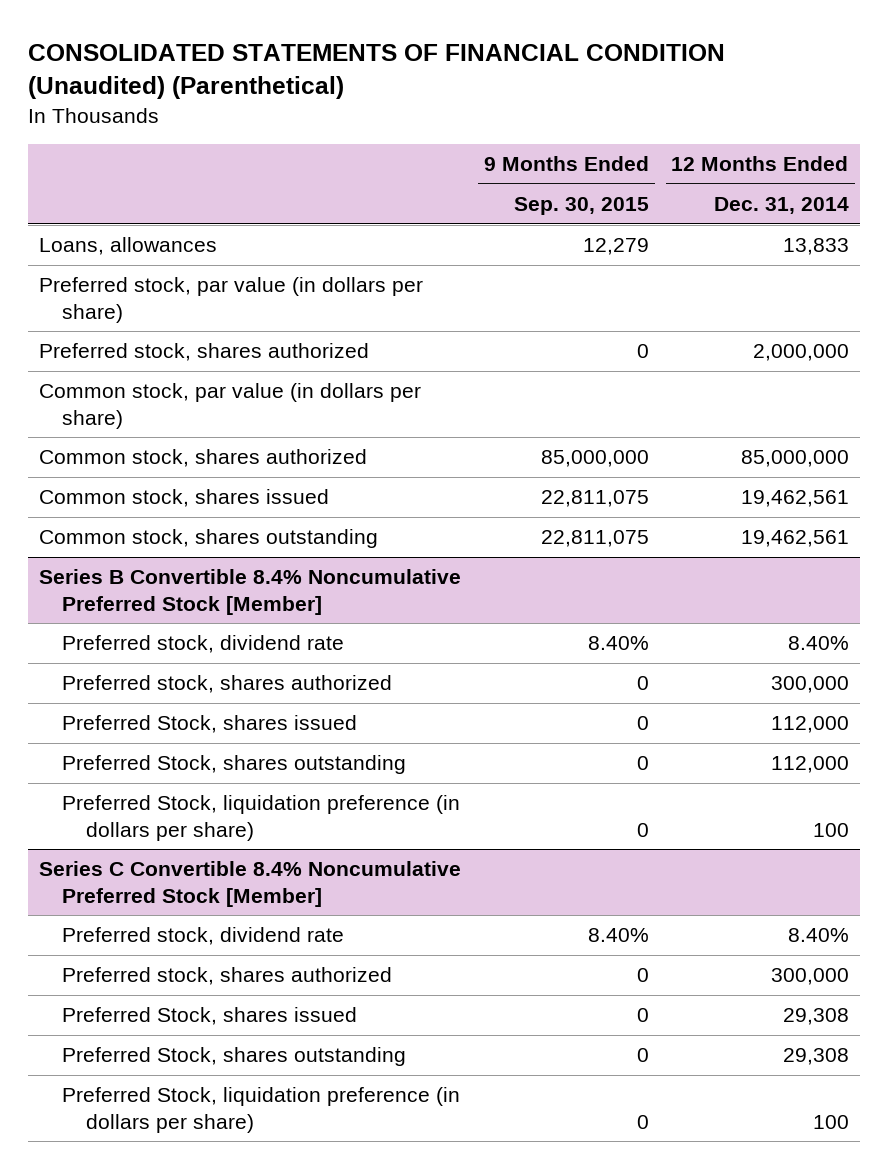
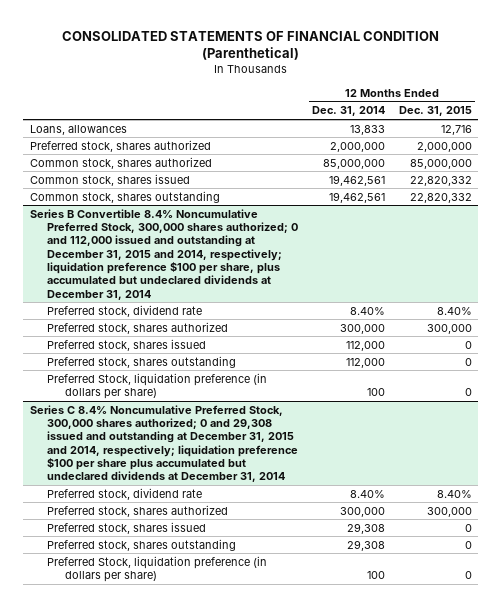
- CONSOLIDATED STATEMENTS OF FINANCIAL CONDITION (Unaudited) (Parenthetical)
+ CONSOLIDATED STATEMENTS OF FINANCIAL CONDITION (Parenthetical)
- | 9 Months Ended Sep. 30, 2015 | 12 Months Ended Dec. 31, 2014
+ | 12 Months Ended Dec. 31, 2014 | 12 Months Ended Dec. 31, 2015
- Preferred stock, par value (in dollars per share)
- Common stock, par value (in dollars per share)
- Series B Convertible 8.4% Noncumulative Preferred Stock [Member]
+ Series B Convertible 8.4% Noncumulative Preferred Stock, 300,000 shares authorized; 0 and 112,000 issued and outstanding at December 31, 2015 and 2014, respectively; liquidation preference $100 per share, plus accumulated but undeclared dividends at December 31, 2014
- Preferred Stock, shares issued | 0 | 112,000
- Preferred Stock, shares outstanding | 0 | 112,000
+ Preferred stock, shares issued | 112,000 | 0
+ Preferred stock, shares outstanding | 112,000 | 0
- Series C Convertible 8.4% Noncumulative Preferred Stock [Member]
+ Series C 8.4% Noncumulative Preferred Stock, 300,000 shares authorized; 0 and 29,308 issued and outstanding at December 31, 2015 and 2014, respectively; liquidation preference $100 per share plus accumulated but undeclared dividends at December 31, 2014
- Preferred Stock, shares issued | 0 | 29,308
- Preferred Stock, shares outstanding | 0 | 29,308
+ Preferred stock, shares issued | 29,308 | 0
+ Preferred stock, shares outstanding | 29,308 | 0

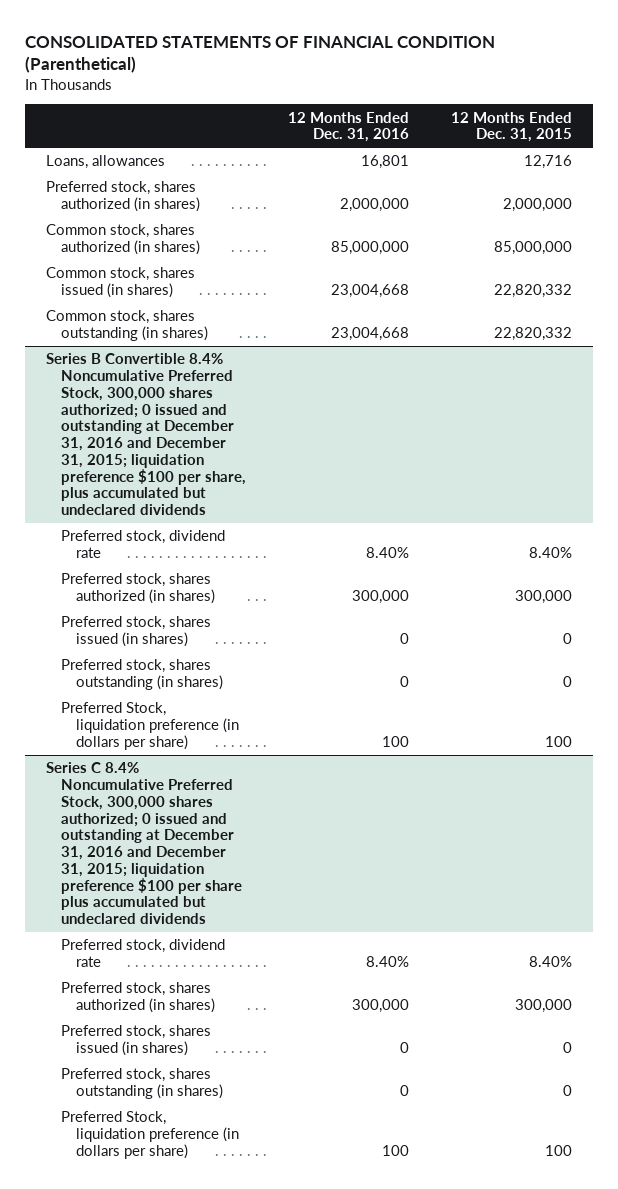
- | 12 Months Ended Dec. 31, 2014 | 12 Months Ended Dec. 31, 2015
+ | 12 Months Ended Dec. 31, 2016 | 12 Months Ended Dec. 31, 2015
- Preferred stock, shares authorized | 2,000,000 | 2,000,000
- Common stock, shares authorized | 85,000,000 | 85,000,000
- Common stock, shares issued | 19,462,561 | 22,820,332
- Common stock, shares outstanding | 19,462,561 | 22,820,332
- Series B Convertible 8.4% Noncumulative Preferred Stock, 300,000 shares authorized; 0 and 112,000 issued and outstanding at December 31, 2015 and 2014, respectively; liquidation preference $100 per share, plus accumulated but undeclared dividends at December 31, 2014
+ Preferred stock, shares authorized (in shares) | 2,000,000 | 2,000,000
+ Common stock, shares authorized (in shares) | 85,000,000 | 85,000,000
+ Common stock, shares issued (in shares) | 23,004,668 | 22,820,332
+ Common stock, shares outstanding (in shares) | 23,004,668 | 22,820,332
+ Series B Convertible 8.4% Noncumulative Preferred Stock, 300,000 shares authorized; 0 issued and outstanding at December 31, 2016 and December 31, 2015; liquidation preference $100 per share, plus accumulated but undeclared dividends
- Preferred stock, shares authorized | 300,000 | 300,000
- Preferred stock, shares issued | 112,000 | 0
- Preferred stock, shares outstanding | 112,000 | 0
- Preferred Stock, liquidation preference (in dollars per share) | 100 | 0
- Series C 8.4% Noncumulative Preferred Stock, 300,000 shares authorized; 0 and 29,308 issued and outstanding at December 31, 2015 and 2014, respectively; liquidation preference $100 per share plus accumulated but undeclared dividends at December 31, 2014
+ Preferred stock, shares authorized (in shares) | 300,000 | 300,000
+ Preferred stock, shares issued (in shares) | 0 | 0
+ Preferred stock, shares outstanding (in shares) | 0 | 0
+ Preferred Stock, liquidation preference (in dollars per share) | 100 | 100
+ Series C 8.4% Noncumulative Preferred Stock, 300,000 shares authorized; 0 issued and outstanding at December 31, 2016 and December 31, 2015; liquidation preference $100 per share plus accumulated but undeclared dividends
- Preferred stock, shares authorized | 300,000 | 300,000
- Preferred stock, shares issued | 29,308 | 0
- Preferred stock, shares outstanding | 29,308 | 0
- Preferred Stock, liquidation preference (in dollars per share) | 100 | 0
+ Preferred stock, shares authorized (in shares) | 300,000 | 300,000
+ Preferred stock, shares issued (in shares) | 0 | 0
+ Preferred stock, shares outstanding (in shares) | 0 | 0
+ Preferred Stock, liquidation preference (in dollars per share) | 100 | 100

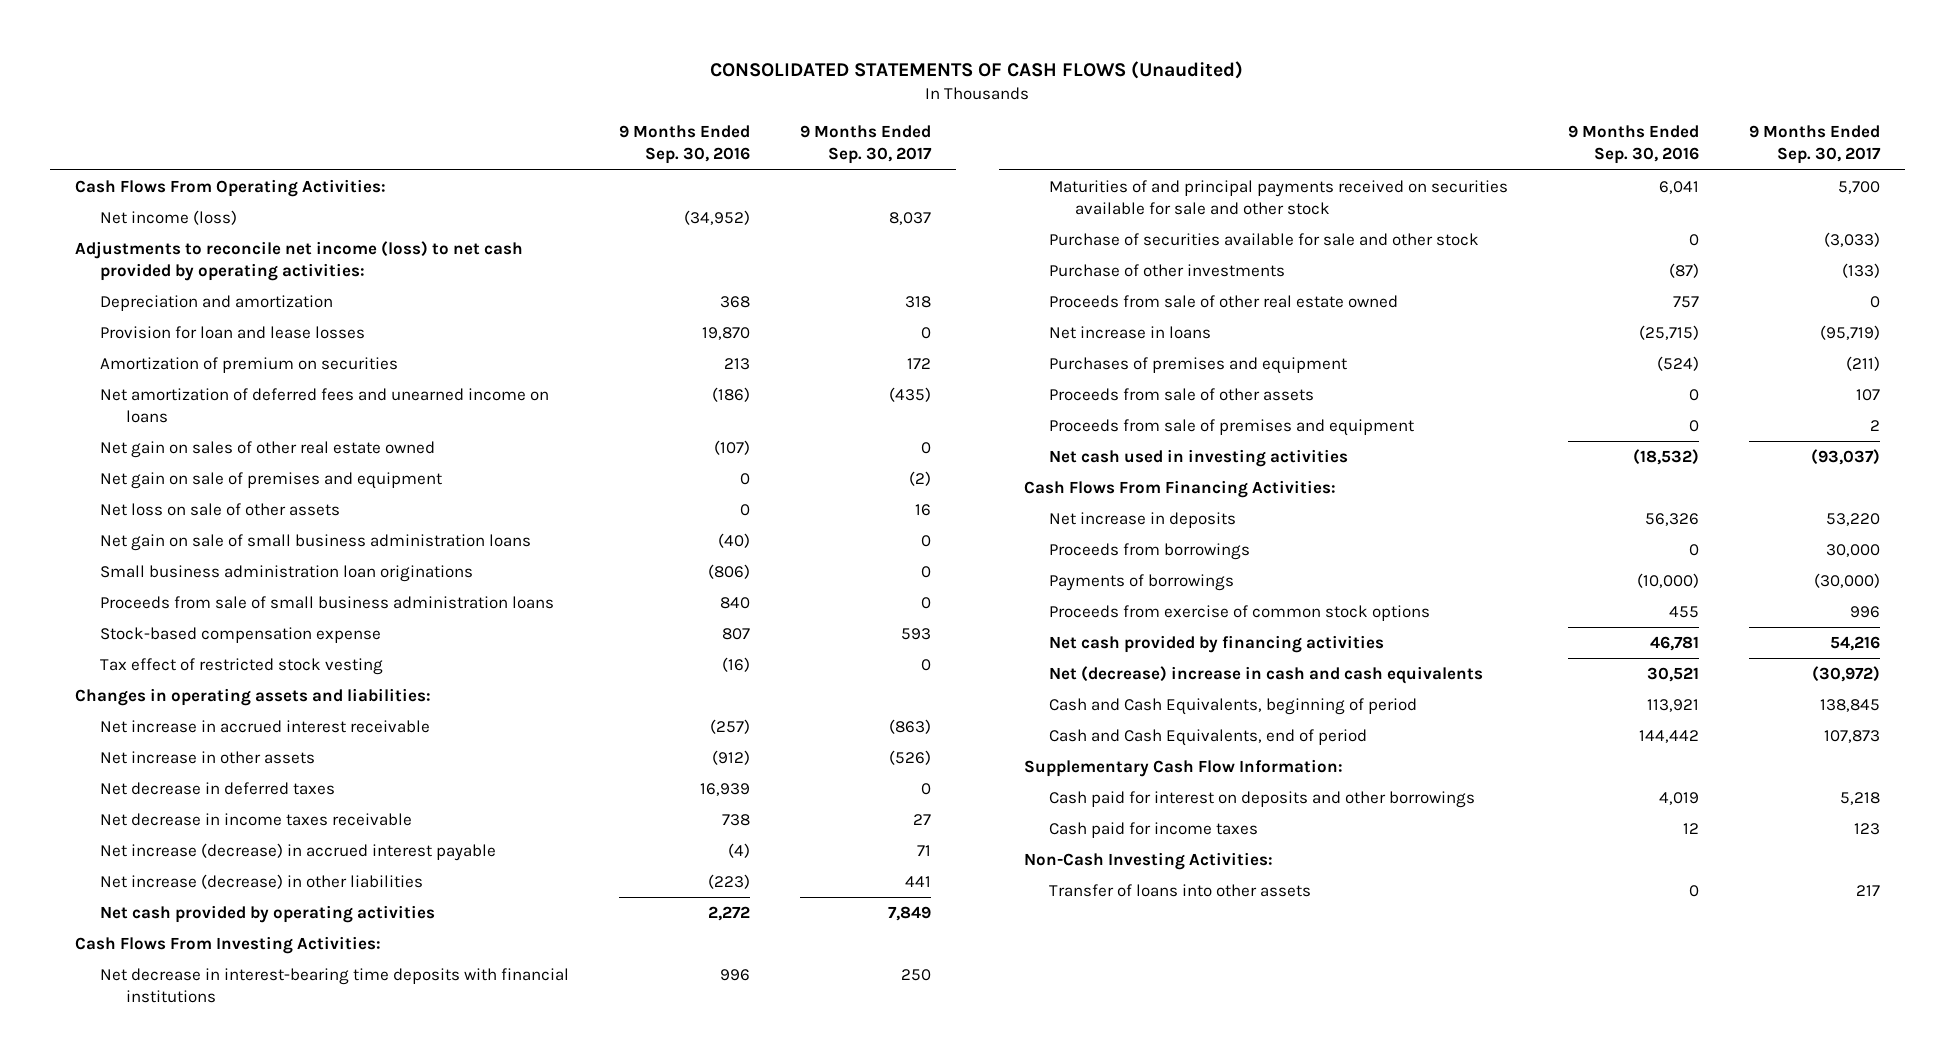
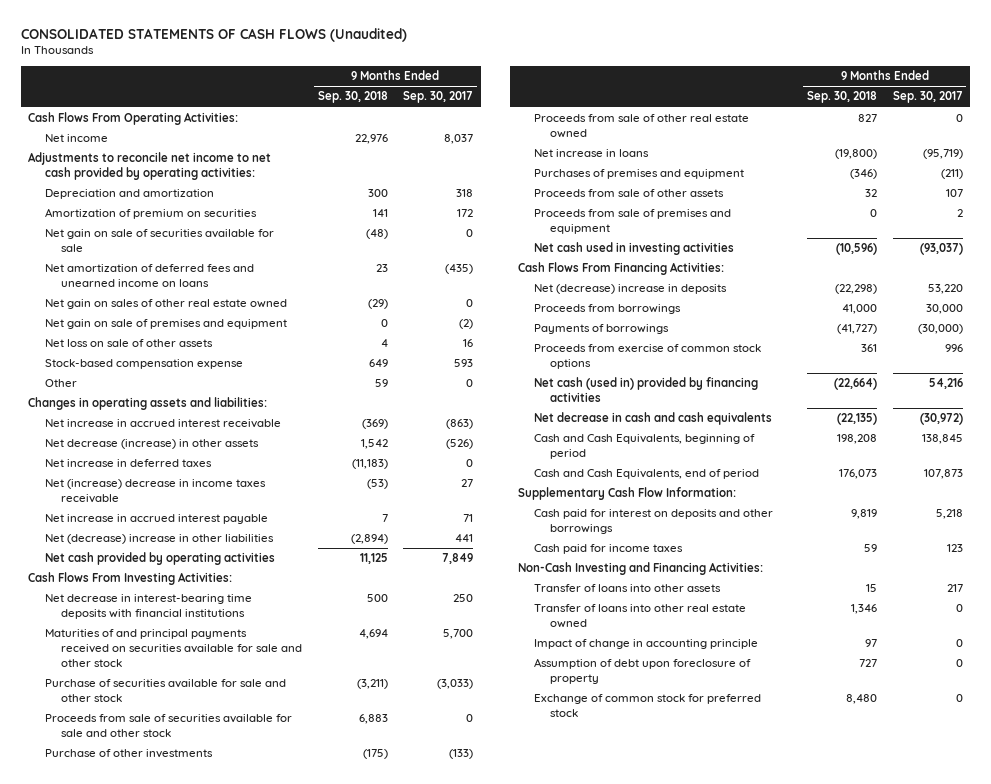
- | 9 Months Ended Sep. 30, 2016 | 9 Months Ended Sep. 30, 2017
+ | 9 Months Ended Sep. 30, 2018 | 9 Months Ended Sep. 30, 2017
- Net income (loss) | (34,952) | 8,037
- Adjustments to reconcile net income (loss) to net cash provided by operating activities:
+ Net income | 22,976 | 8,037
+ Adjustments to reconcile net income to net cash provided by operating activities:
- Provision for loan and lease losses | 19,870 | 0
+ Net gain on sale of securities available for sale | (48) | 0
- Net gain on sale of small business administration loans | (40) | 0
- Small business administration loan originations | (806) | 0
- Proceeds from sale of small business administration loans | 840 | 0
- Tax effect of restricted stock vesting | (16) | 0
+ Other | 59 | 0
- Net increase in other assets | (912) | (526)
- Net decrease in deferred taxes | 16,939 | 0
- Net decrease in income taxes receivable | 738 | 27
- Net increase (decrease) in accrued interest payable | (4) | 71
- Net increase (decrease) in other liabilities | (223) | 441
+ Net decrease (increase) in other assets | 1,542 | (526)
+ Net increase in deferred taxes | (11,183) | 0
+ Net (increase) decrease in income taxes receivable | (53) | 27
+ Net increase in accrued interest payable | 7 | 71
+ Net (decrease) increase in other liabilities | (2,894) | 441
+ Proceeds from sale of securities available for sale and other stock | 6,883 | 0
- Net increase in deposits | 56,326 | 53,220
+ Net (decrease) increase in deposits | (22,298) | 53,220
- Net cash provided by financing activities | 46,781 | 54,216
- Net (decrease) increase in cash and cash equivalents | 30,521 | (30,972)
+ Net cash (used in) provided by financing activities | (22,664) | 54,216
+ Net decrease in cash and cash equivalents | (22,135) | (30,972)
- Non-Cash Investing Activities:
+ Non-Cash Investing and Financing Activities:
+ Transfer of loans into other real estate owned | 1,346 | 0
+ Impact of change in accounting principle | 97 | 0
+ Assumption of debt upon foreclosure of property | 727 | 0
+ Exchange of common stock for preferred stock | 8,480 | 0

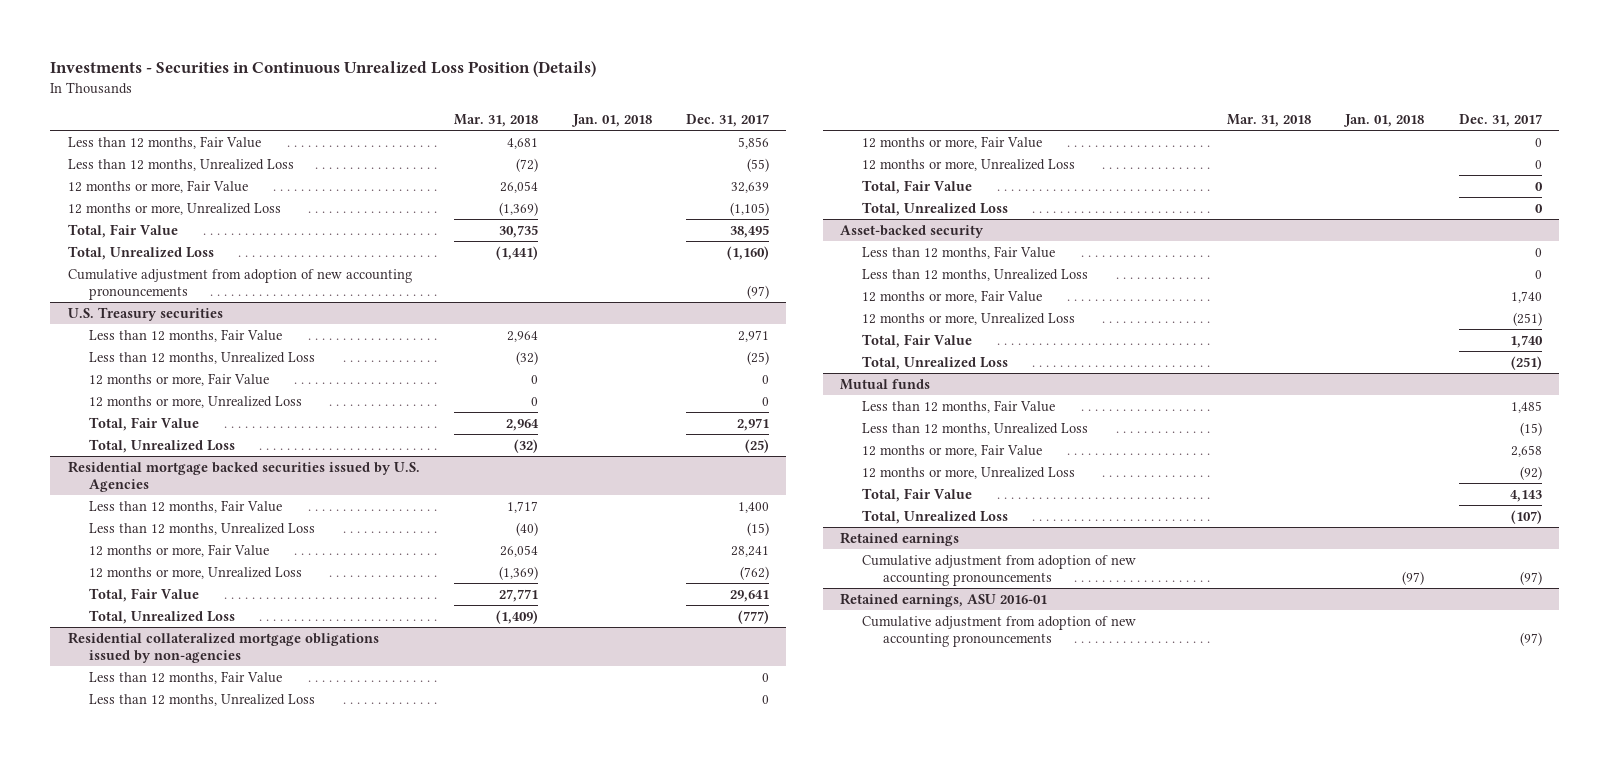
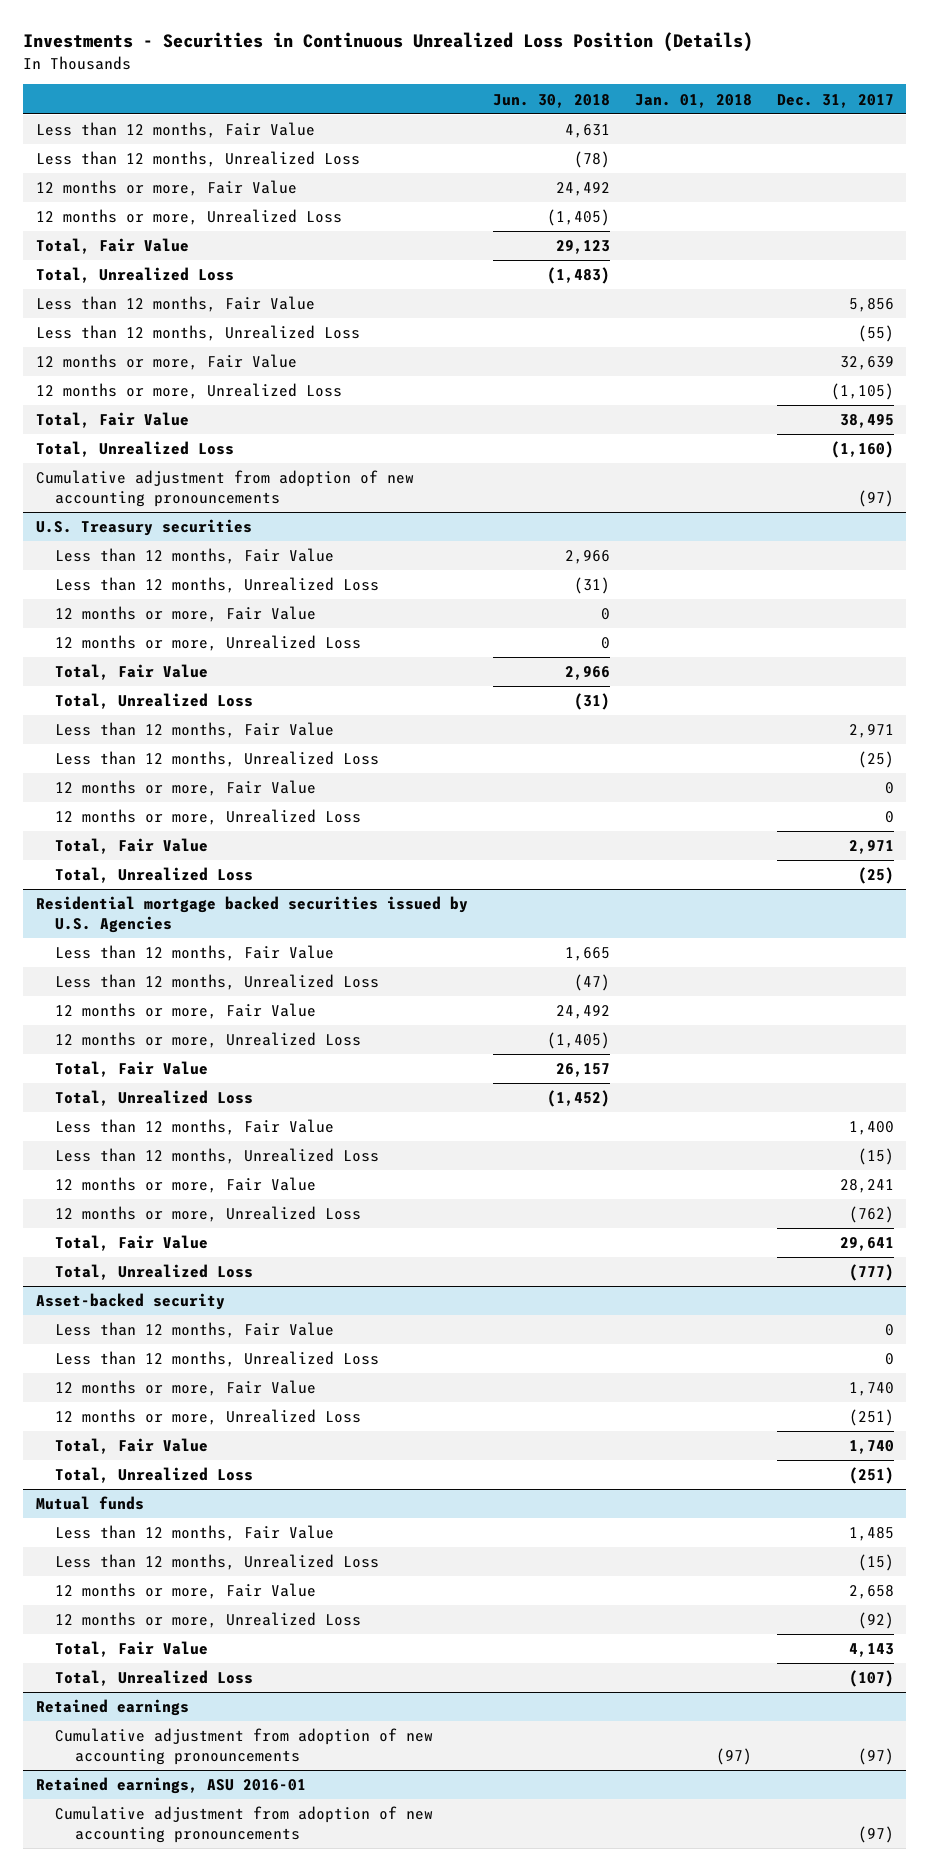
- | Mar. 31, 2018 | Jan. 01, 2018 | Dec. 31, 2017
+ | Jun. 30, 2018 | Jan. 01, 2018 | Dec. 31, 2017
+ Less than 12 months, Fair Value | 4,631 | |
+ Less than 12 months, Unrealized Loss | (78) | |
+ 12 months or more, Fair Value | 24,492 | |
+ 12 months or more, Unrealized Loss | (1,405) | |
+ Total, Fair Value | 29,123 | |
+ Total, Unrealized Loss | (1,483) | |
@ U.S. Treasury securities
+ Less than 12 months, Fair Value | 2,966 | |
+ Less than 12 months, Unrealized Loss | (31) | |
+ 12 months or more, Fair Value | 0 | |
+ 12 months or more, Unrealized Loss | 0 | |
+ Total, Fair Value | 2,966 | |
+ Total, Unrealized Loss | (31) | |
@ Residential mortgage backed securities issued by U.S. Agencies
+ Less than 12 months, Fair Value | 1,665 | |
+ Less than 12 months, Unrealized Loss | (47) | |
+ 12 months or more, Fair Value | 24,492 | |
+ 12 months or more, Unrealized Loss | (1,405) | |
+ Total, Fair Value | 26,157 | |
+ Total, Unrealized Loss | (1,452) | |
- Residential collateralized mortgage obligations issued by non-agencies
- Less than 12 months, Fair Value | | | 0
- Less than 12 months, Unrealized Loss | | | 0
- 12 months or more, Fair Value | | | 0
- 12 months or more, Unrealized Loss | | | 0
- Total, Fair Value | | | 0
- Total, Unrealized Loss | | | 0

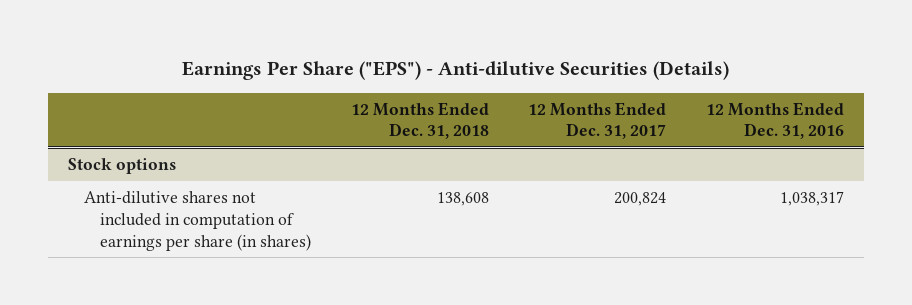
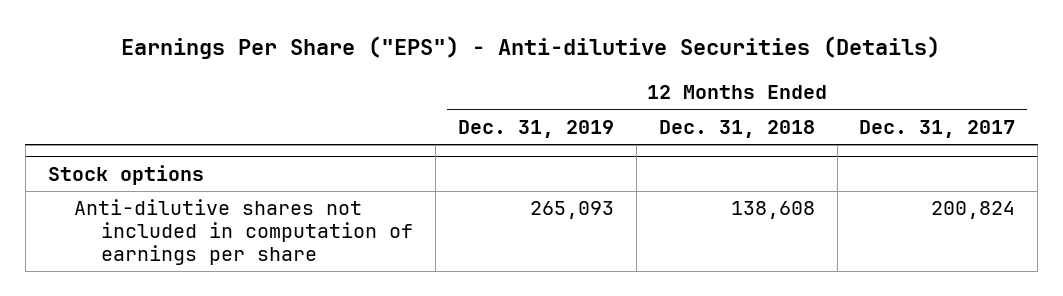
- | 12 Months Ended Dec. 31, 2018 | 12 Months Ended Dec. 31, 2017 | 12 Months Ended Dec. 31, 2016
+ | 12 Months Ended Dec. 31, 2019 | 12 Months Ended Dec. 31, 2018 | 12 Months Ended Dec. 31, 2017
@ Stock options
- Anti-dilutive shares not included in computation of earnings per share (in shares) | 138,608 | 200,824 | 1,038,317
+ Anti-dilutive shares not included in computation of earnings per share | 265,093 | 138,608 | 200,824

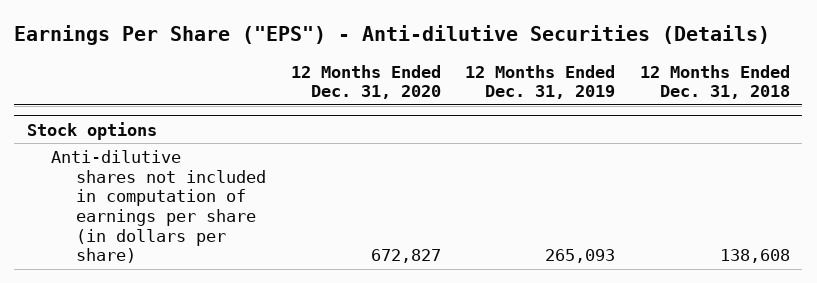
- | 12 Months Ended Dec. 31, 2019 | 12 Months Ended Dec. 31, 2018 | 12 Months Ended Dec. 31, 2017
+ | 12 Months Ended Dec. 31, 2020 | 12 Months Ended Dec. 31, 2019 | 12 Months Ended Dec. 31, 2018
@ Stock options
- Anti-dilutive shares not included in computation of earnings per share | 265,093 | 138,608 | 200,824
+ Anti-dilutive shares not included in computation of earnings per share (in dollars per share) | 672,827 | 265,093 | 138,608

